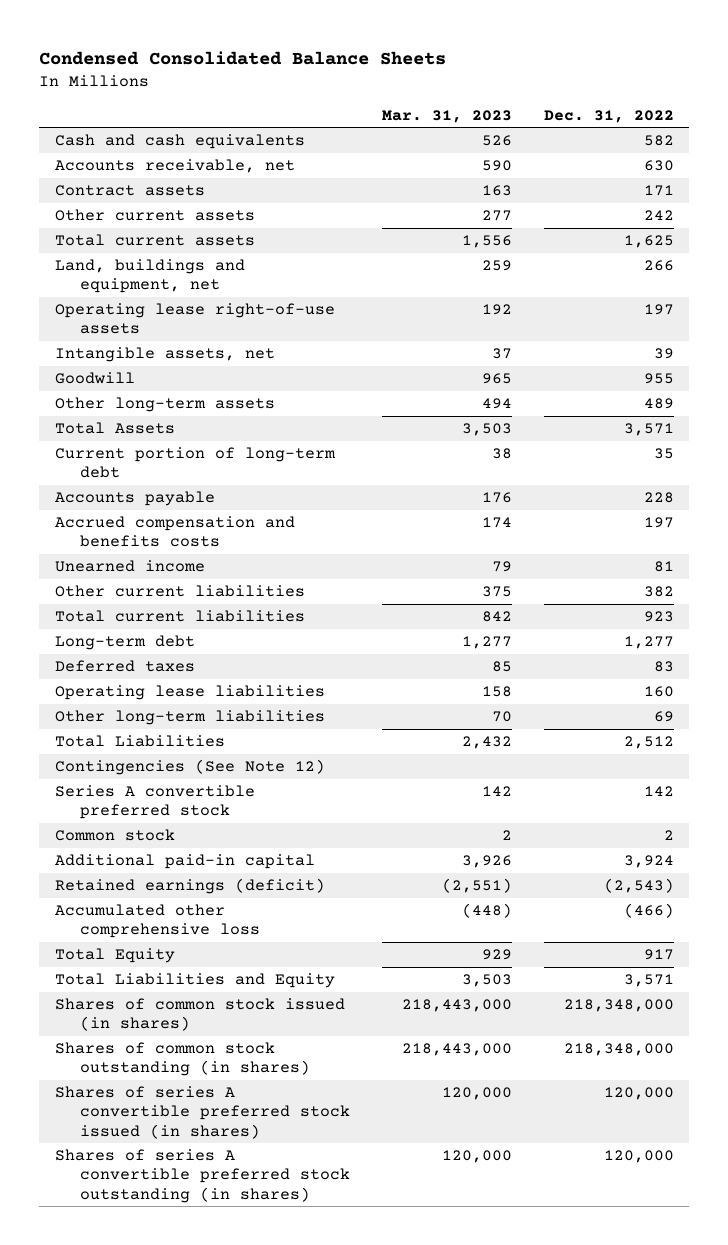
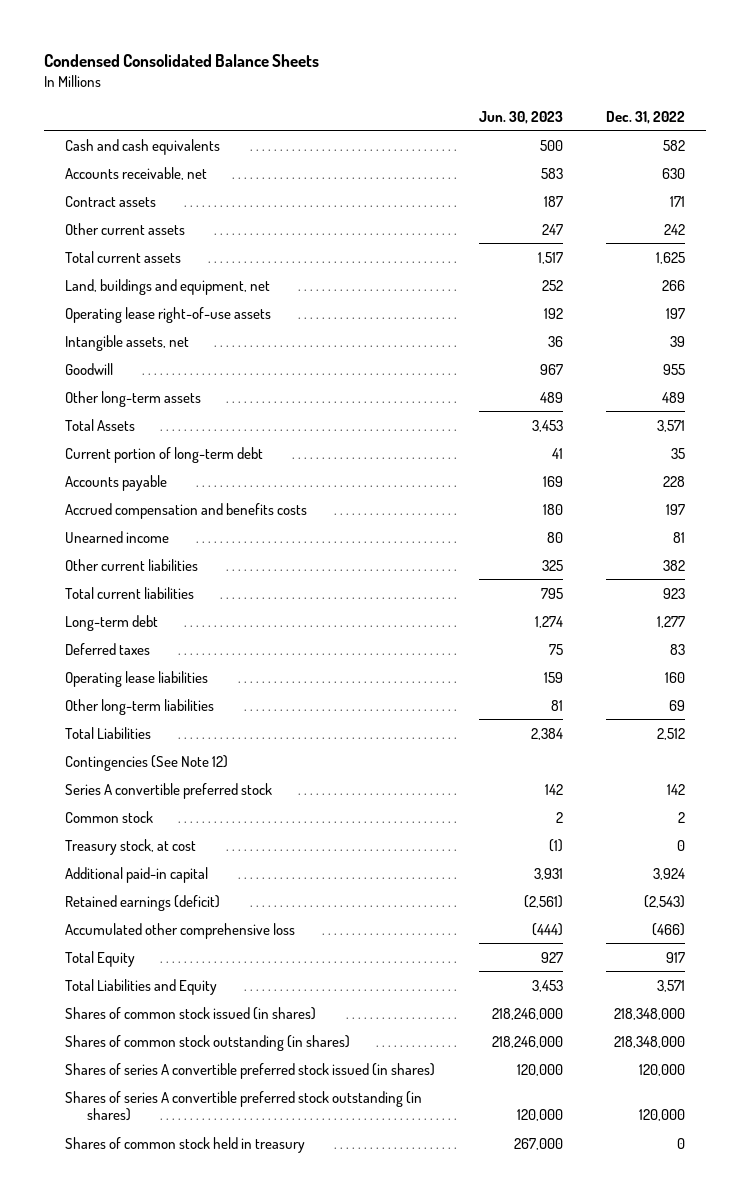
- | Mar. 31, 2023 | Dec. 31, 2022
+ | Jun. 30, 2023 | Dec. 31, 2022
+ Treasury stock, at cost | (1) | 0
+ Shares of common stock held in treasury | 267,000 | 0

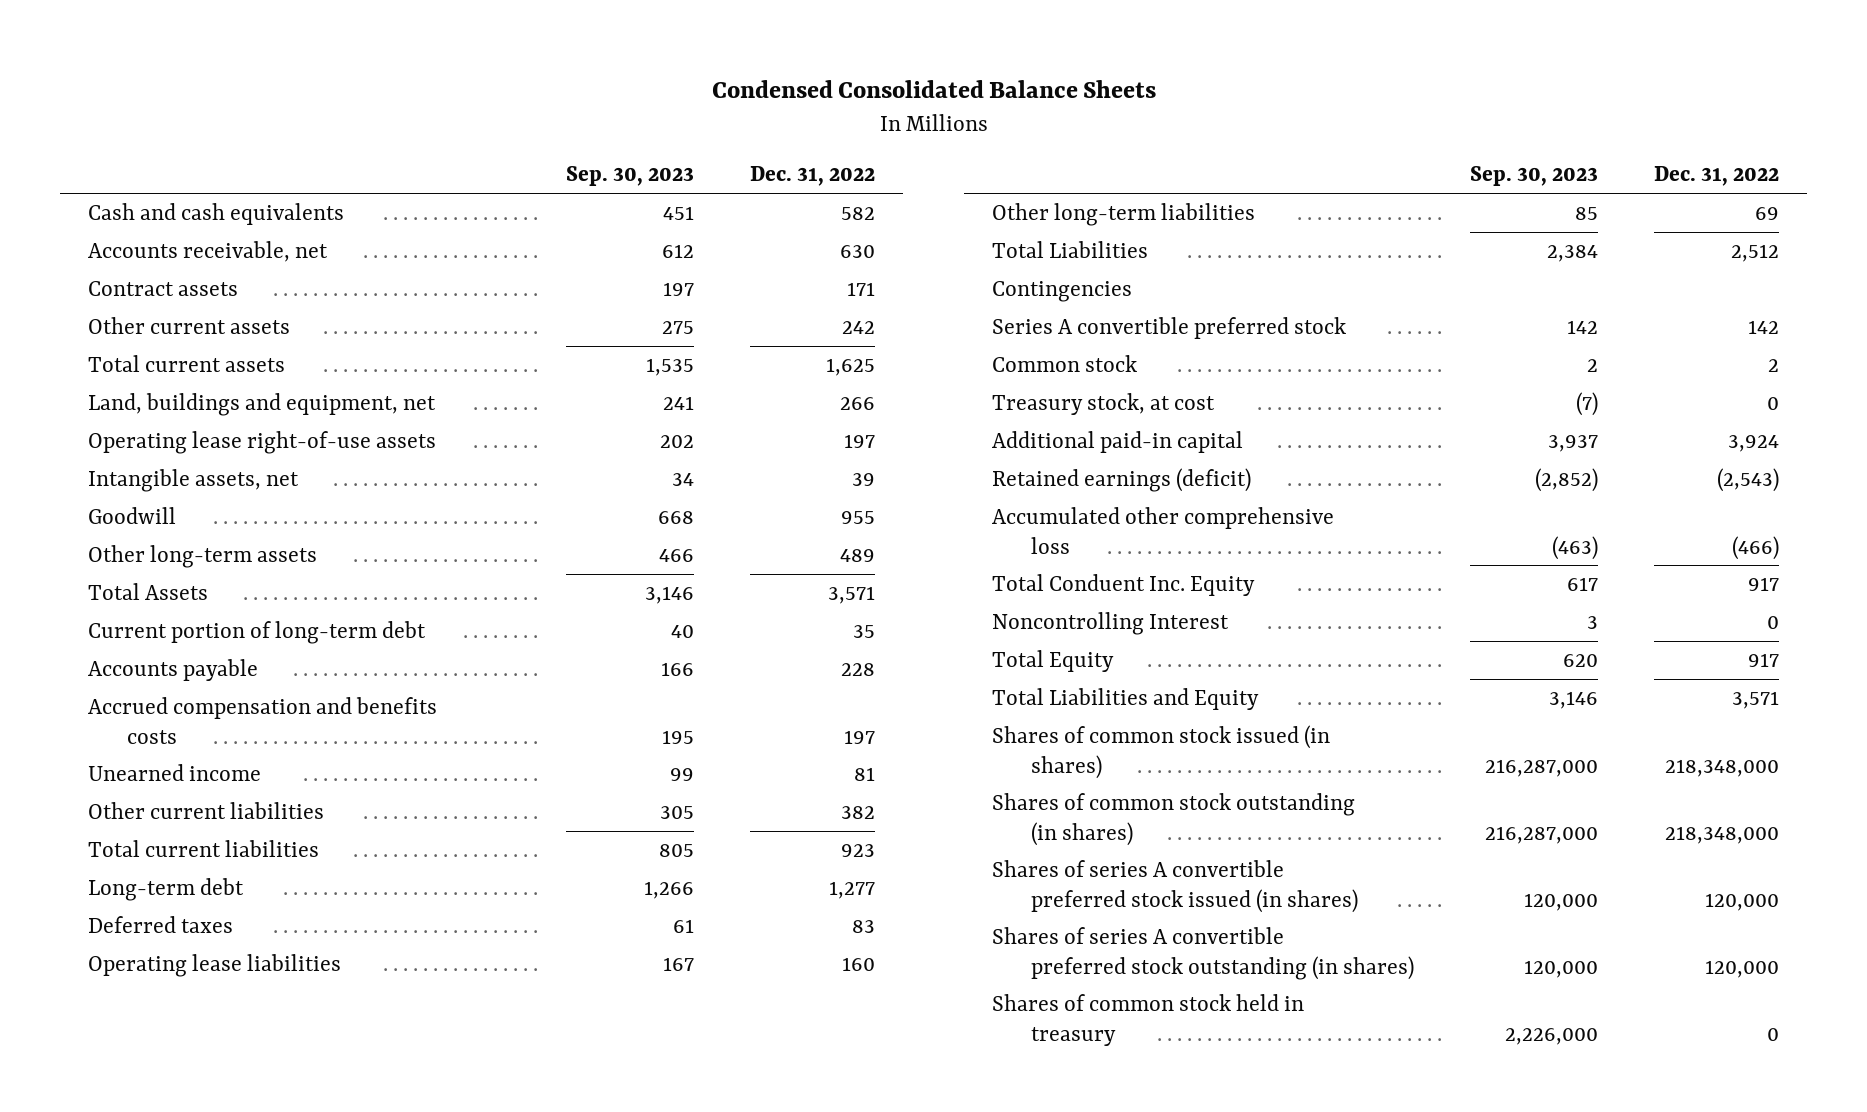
- | Jun. 30, 2023 | Dec. 31, 2022
+ | Sep. 30, 2023 | Dec. 31, 2022
- Contingencies (See Note 12)
+ Contingencies
+ Total Conduent Inc. Equity | 617 | 917
+ Noncontrolling Interest | 3 | 0

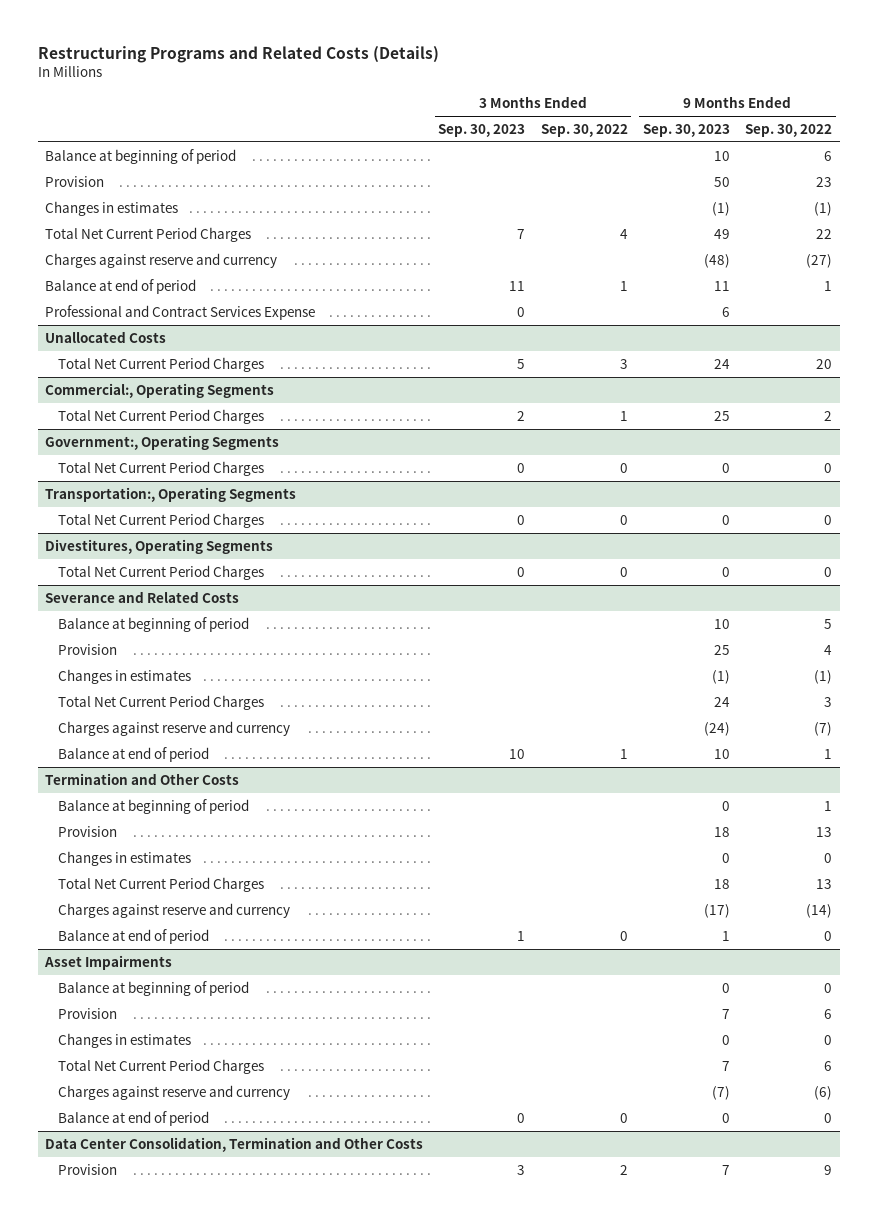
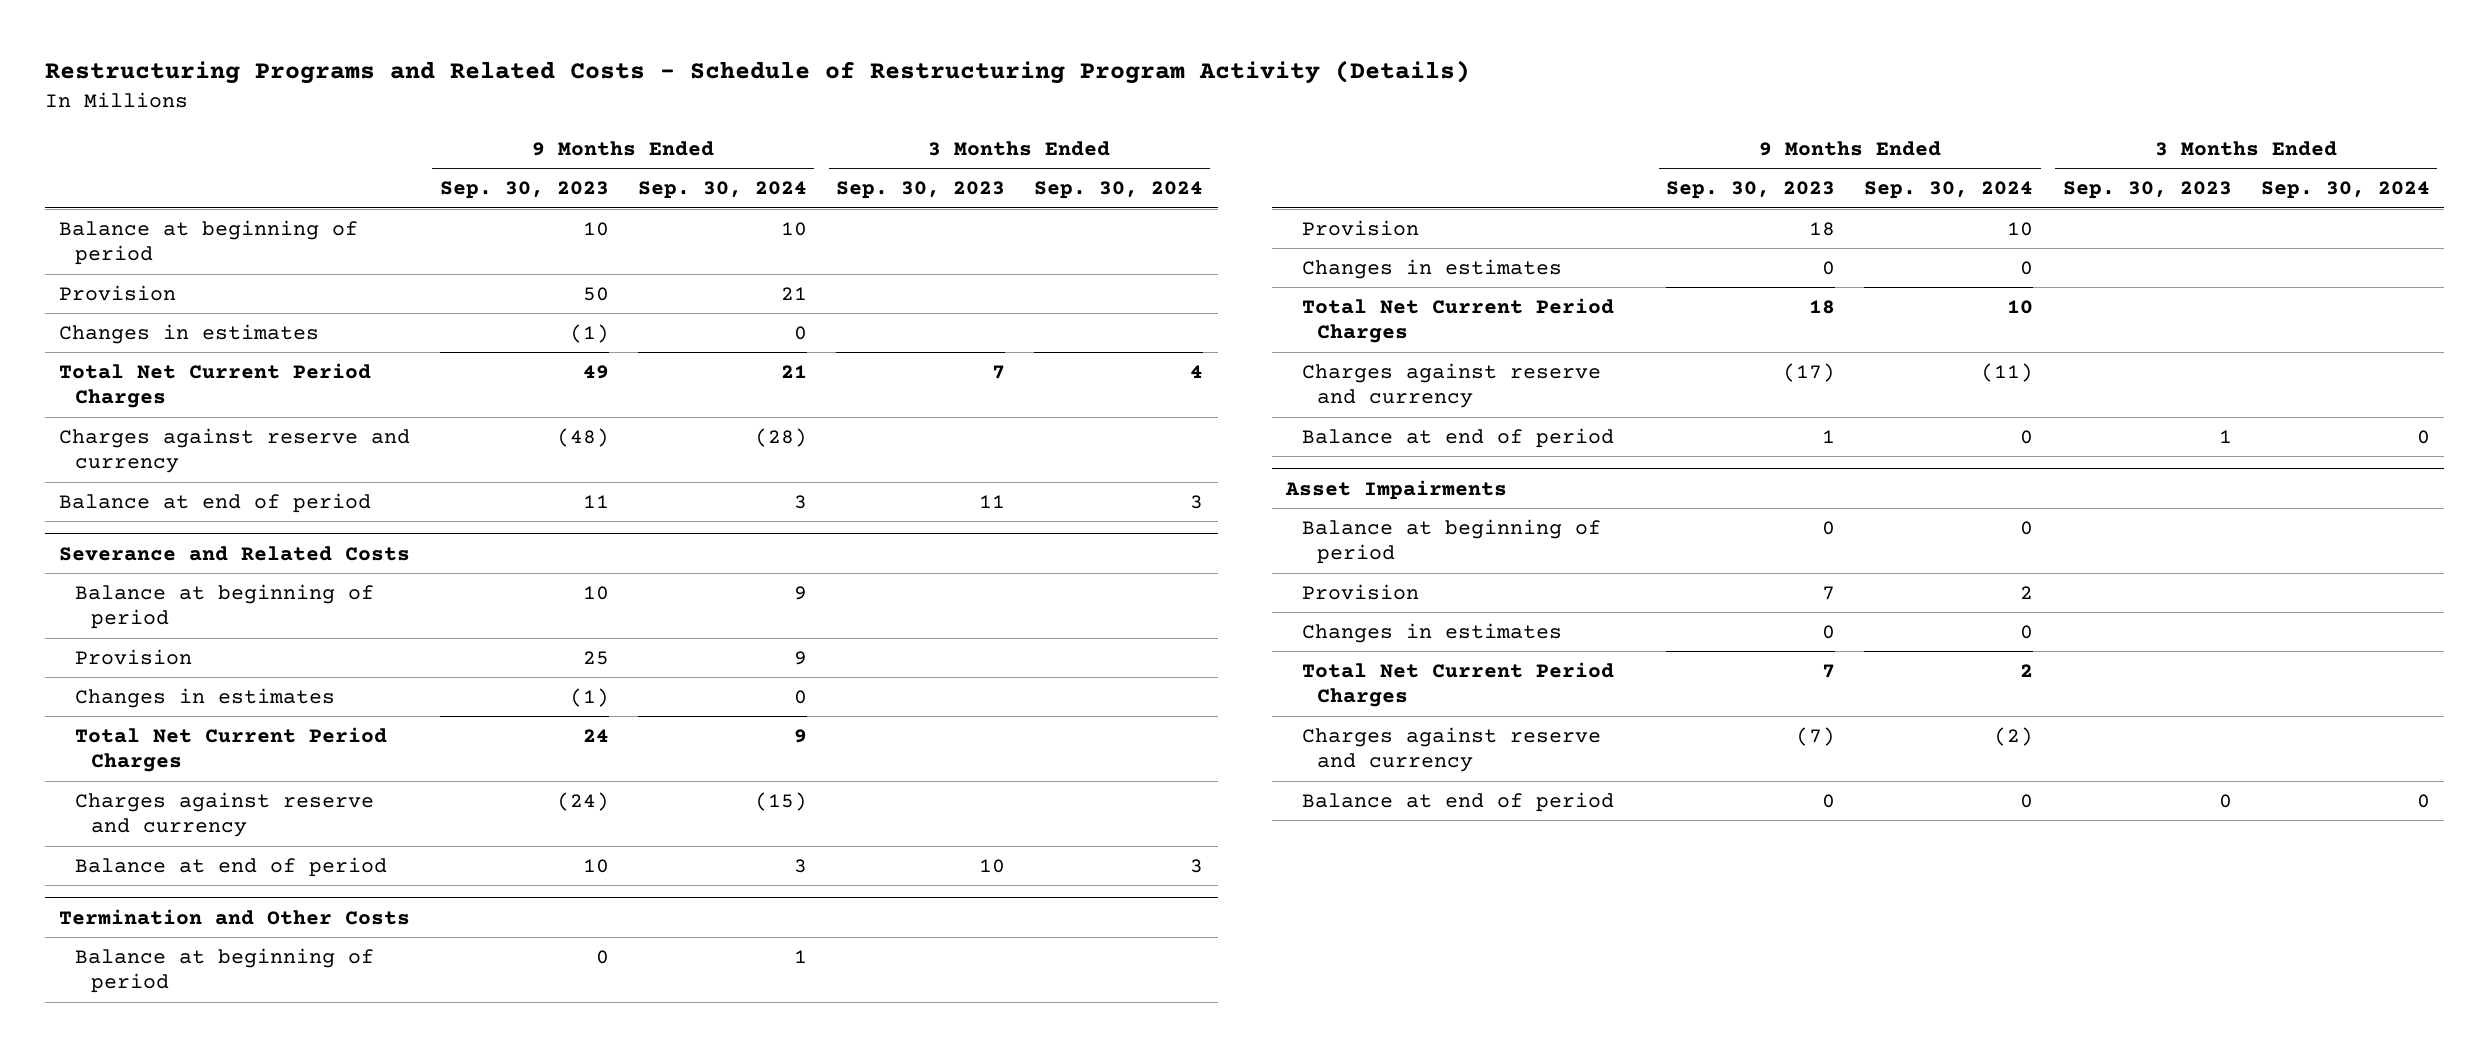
- Restructuring Programs and Related Costs (Details)
+ Restructuring Programs and Related Costs - Schedule of Restructuring Program Activity (Details)
- | 3 Months Ended Sep. 30, 2023 | 3 Months Ended Sep. 30, 2022 | 9 Months Ended Sep. 30, 2023 | 9 Months Ended Sep. 30, 2022
+ | 9 Months Ended Sep. 30, 2023 | 9 Months Ended Sep. 30, 2024 | 3 Months Ended Sep. 30, 2023 | 3 Months Ended Sep. 30, 2024
- Professional and Contract Services Expense | 0 | | 6 |
- Unallocated Costs
- Total Net Current Period Charges | 5 | 3 | 24 | 20
- Commercial:, Operating Segments
- Total Net Current Period Charges | 2 | 1 | 25 | 2
- Government:, Operating Segments
- Total Net Current Period Charges | 0 | 0 | 0 | 0
- Transportation:, Operating Segments
- Total Net Current Period Charges | 0 | 0 | 0 | 0
- Divestitures, Operating Segments
- Total Net Current Period Charges | 0 | 0 | 0 | 0
- Data Center Consolidation, Termination and Other Costs
- Provision | 3 | 2 | 7 | 9

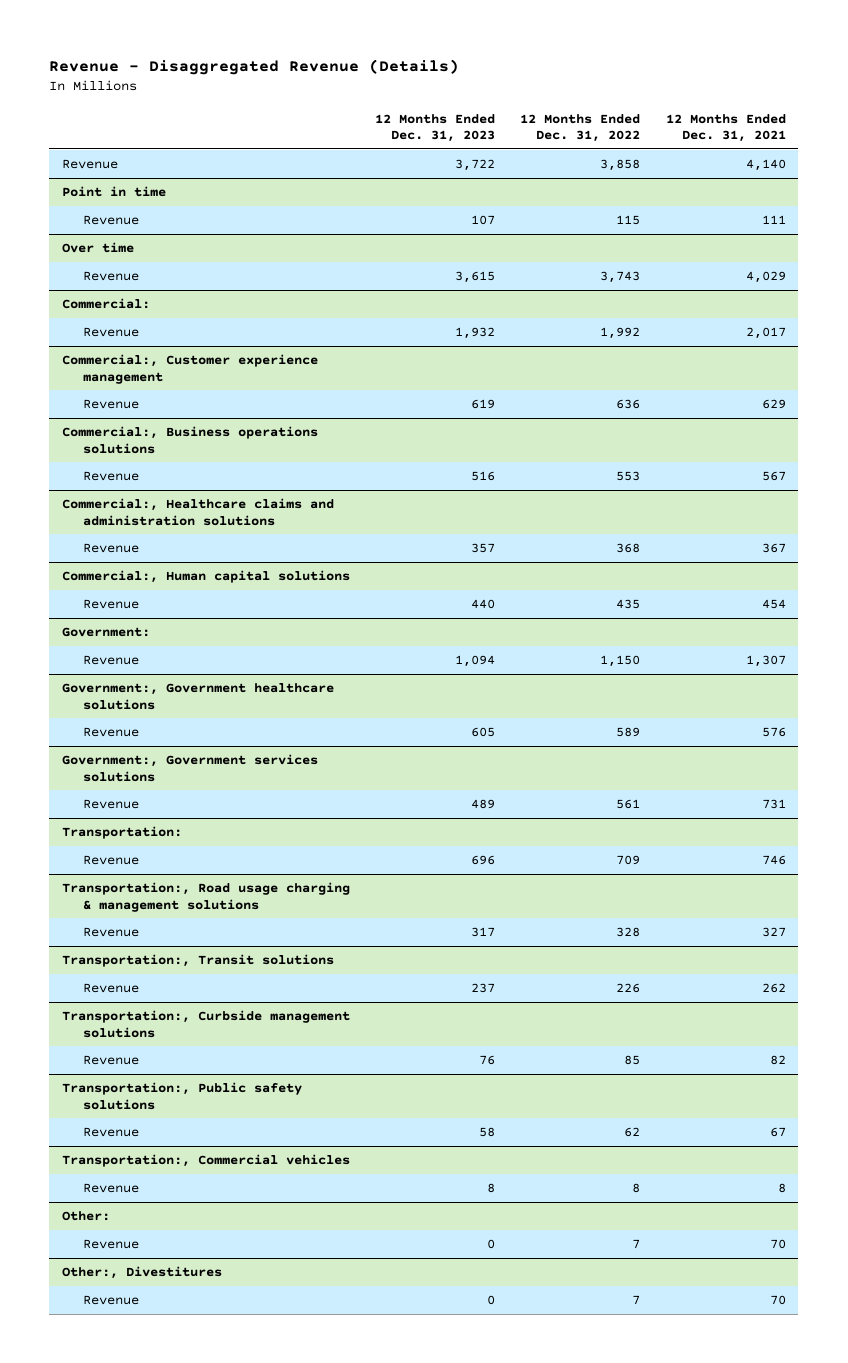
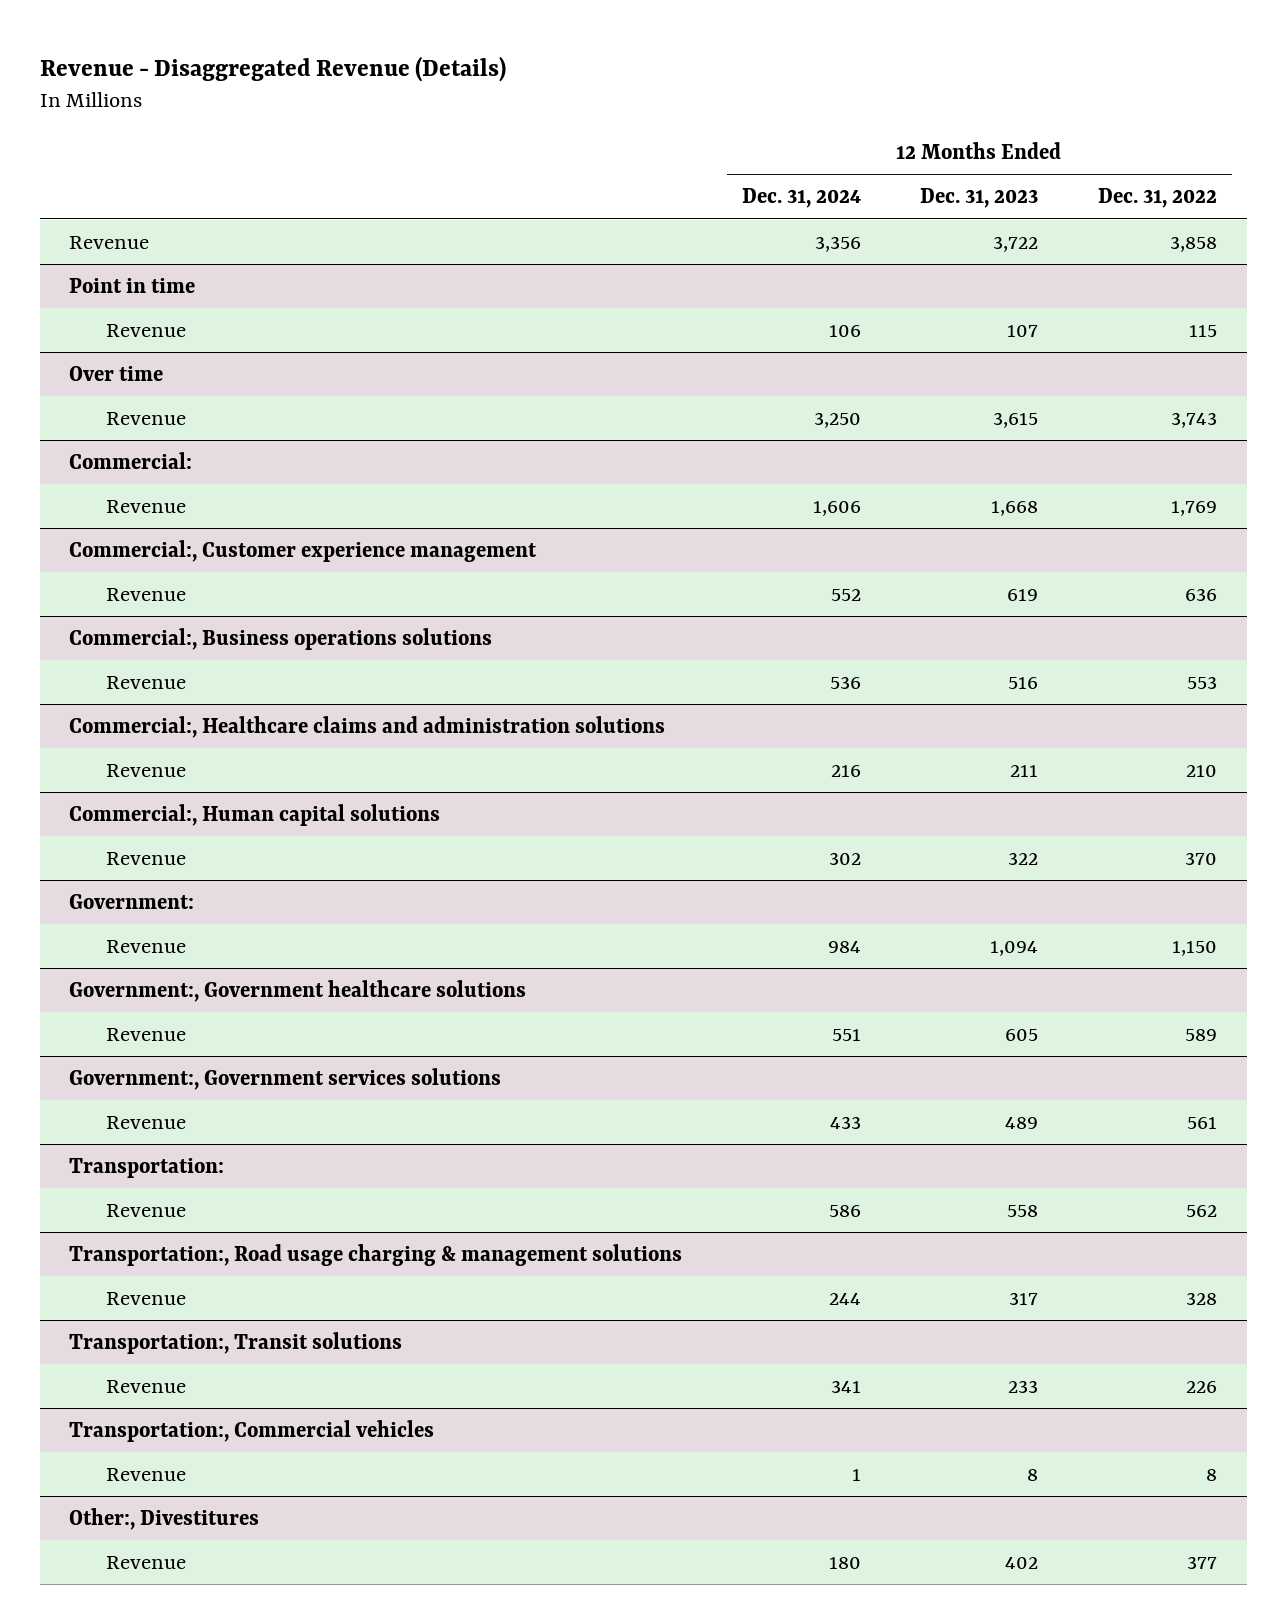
- | 12 Months Ended Dec. 31, 2023 | 12 Months Ended Dec. 31, 2022 | 12 Months Ended Dec. 31, 2021
+ | 12 Months Ended Dec. 31, 2024 | 12 Months Ended Dec. 31, 2023 | 12 Months Ended Dec. 31, 2022
@ Commercial:
- Revenue | 1,932 | 1,992 | 2,017
+ Revenue | 1,606 | 1,668 | 1,769
@ Commercial:, Healthcare claims and administration solutions
- Revenue | 357 | 368 | 367
+ Revenue | 216 | 211 | 210
@ Commercial:, Human capital solutions
- Revenue | 440 | 435 | 454
+ Revenue | 302 | 322 | 370
@ Transportation:
- Revenue | 696 | 709 | 746
+ Revenue | 586 | 558 | 562
@ Transportation:, Transit solutions
- Revenue | 237 | 226 | 262
- Transportation:, Curbside management solutions
- Revenue | 76 | 85 | 82
- Transportation:, Public safety solutions
- Revenue | 58 | 62 | 67
@ Transportation:, Transit solutions
+ Revenue | 341 | 233 | 226
- Other:
- Revenue | 0 | 7 | 70
@ Other:, Divestitures
- Revenue | 0 | 7 | 70
+ Revenue | 180 | 402 | 377

